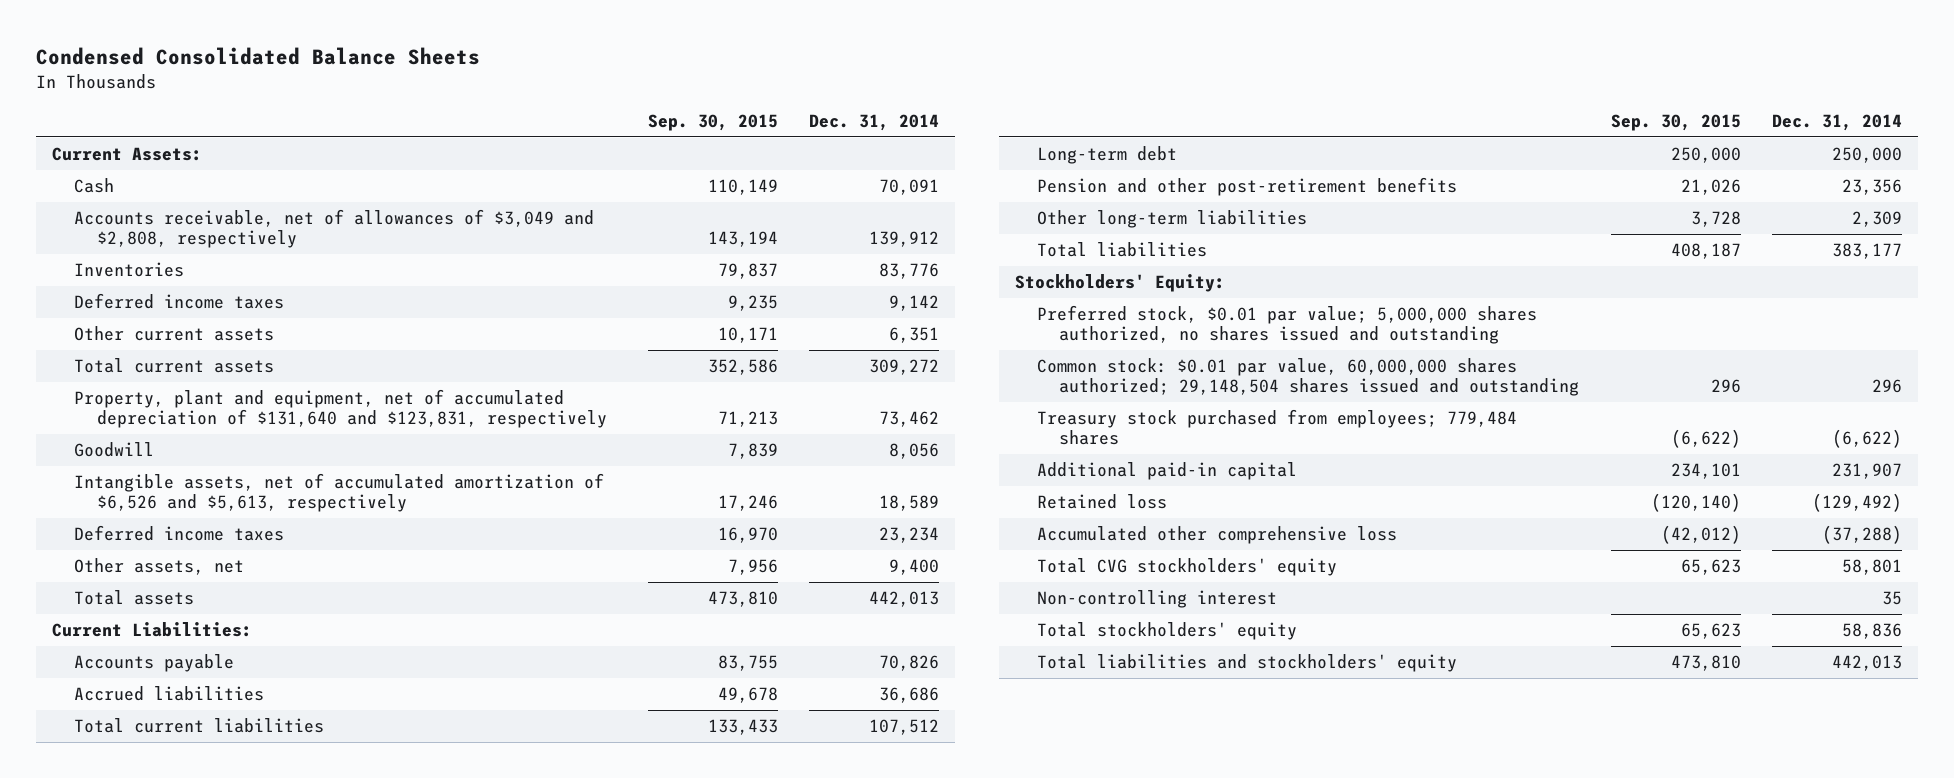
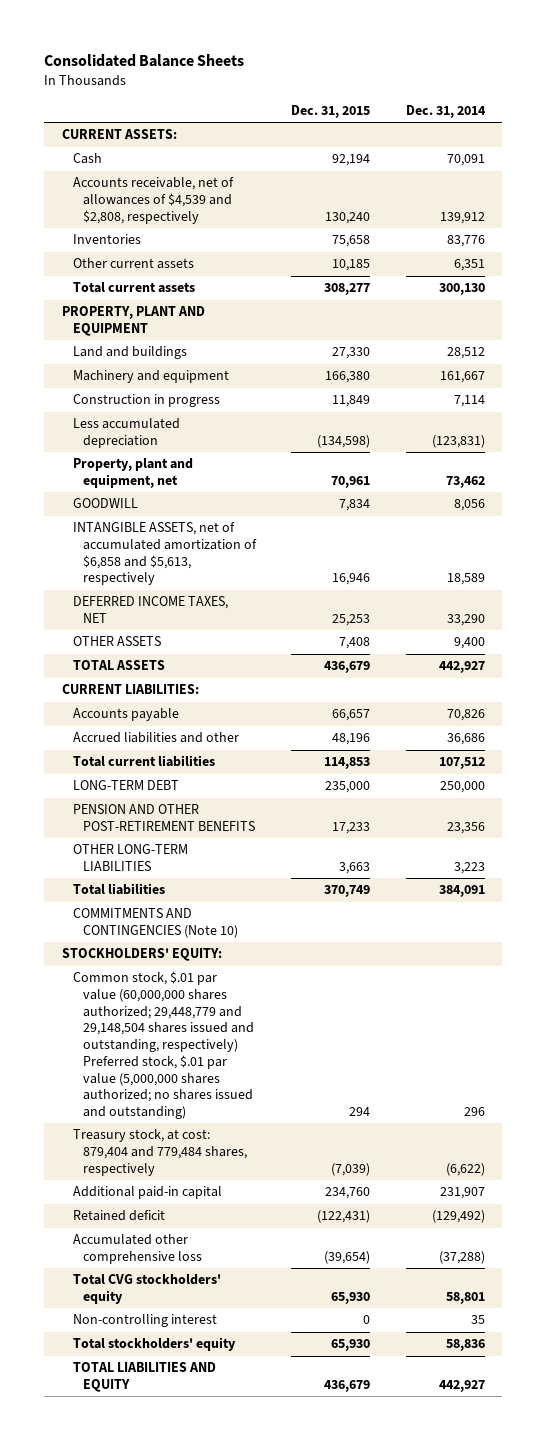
- Condensed Consolidated Balance Sheets
+ Consolidated Balance Sheets
- | Sep. 30, 2015 | Dec. 31, 2014
+ | Dec. 31, 2015 | Dec. 31, 2014
- Current Assets:
+ CURRENT ASSETS:
- Accounts receivable, net of allowances of $3,049 and $2,808, respectively | 143,194 | 139,912
+ Accounts receivable, net of allowances of $4,539 and $2,808, respectively | 130,240 | 139,912
- Deferred income taxes | 9,235 | 9,142
- Total current assets | 352,586 | 309,272
- Property, plant and equipment, net of accumulated depreciation of $131,640 and $123,831, respectively | 71,213 | 73,462
- Goodwill | 7,839 | 8,056
- Intangible assets, net of accumulated amortization of $6,526 and $5,613, respectively | 17,246 | 18,589
- Deferred income taxes | 16,970 | 23,234
- Other assets, net | 7,956 | 9,400
- Total assets | 473,810 | 442,013
- Current Liabilities:
+ Total current assets | 308,277 | 300,130
+ PROPERTY, PLANT AND EQUIPMENT
+ Land and buildings | 27,330 | 28,512
+ Machinery and equipment | 166,380 | 161,667
+ Construction in progress | 11,849 | 7,114
+ Less accumulated depreciation | (134,598) | (123,831)
+ Property, plant and equipment, net | 70,961 | 73,462
+ GOODWILL | 7,834 | 8,056
+ INTANGIBLE ASSETS, net of accumulated amortization of $6,858 and $5,613, respectively | 16,946 | 18,589
+ DEFERRED INCOME TAXES, NET | 25,253 | 33,290
+ OTHER ASSETS | 7,408 | 9,400
+ TOTAL ASSETS | 436,679 | 442,927
+ CURRENT LIABILITIES:
- Accrued liabilities | 49,678 | 36,686
+ Accrued liabilities and other | 48,196 | 36,686
- Long-term debt | 250,000 | 250,000
- Pension and other post-retirement benefits | 21,026 | 23,356
- Other long-term liabilities | 3,728 | 2,309
- Total liabilities | 408,187 | 383,177
- Stockholders' Equity:
- Preferred stock, $0.01 par value; 5,000,000 shares authorized, no shares issued and outstanding
- Common stock: $0.01 par value, 60,000,000 shares authorized; 29,148,504 shares issued and outstanding | 296 | 296
- Treasury stock purchased from employees; 779,484 shares | (6,622) | (6,622)
+ LONG-TERM DEBT | 235,000 | 250,000
+ PENSION AND OTHER POST-RETIREMENT BENEFITS | 17,233 | 23,356
+ OTHER LONG-TERM LIABILITIES | 3,663 | 3,223
+ Total liabilities | 370,749 | 384,091
+ COMMITMENTS AND CONTINGENCIES (Note 10)
+ STOCKHOLDERS' EQUITY:
+ Common stock, $.01 par value (60,000,000 shares authorized; 29,448,779 and 29,148,504 shares issued and outstanding, respectively) Preferred stock, $.01 par value (5,000,000 shares authorized; no shares issued and outstanding) | 294 | 296
+ Treasury stock, at cost: 879,404 and 779,484 shares, respectively | (7,039) | (6,622)
- Retained loss | (120,140) | (129,492)
+ Retained deficit | (122,431) | (129,492)
- Total liabilities and stockholders' equity | 473,810 | 442,013
+ TOTAL LIABILITIES AND EQUITY | 436,679 | 442,927

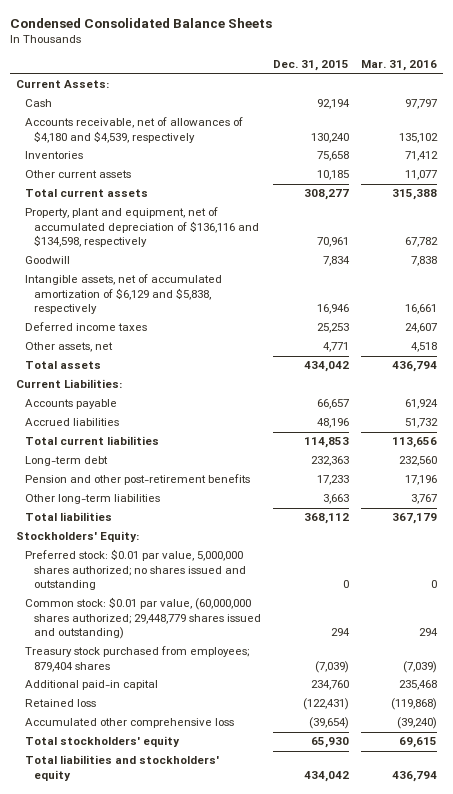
- Consolidated Balance Sheets
+ Condensed Consolidated Balance Sheets
- | Dec. 31, 2015 | Dec. 31, 2014
+ | Dec. 31, 2015 | Mar. 31, 2016
- CURRENT ASSETS:
+ Current Assets:
- Accounts receivable, net of allowances of $4,539 and $2,808, respectively | 130,240 | 139,912
+ Accounts receivable, net of allowances of $4,180 and $4,539, respectively | 130,240 | 135,102
- PROPERTY, PLANT AND EQUIPMENT
- Land and buildings | 27,330 | 28,512
- Machinery and equipment | 166,380 | 161,667
- Construction in progress | 11,849 | 7,114
- Less accumulated depreciation | (134,598) | (123,831)
- Property, plant and equipment, net | 70,961 | 73,462
- GOODWILL | 7,834 | 8,056
- INTANGIBLE ASSETS, net of accumulated amortization of $6,858 and $5,613, respectively | 16,946 | 18,589
- DEFERRED INCOME TAXES, NET | 25,253 | 33,290
- OTHER ASSETS | 7,408 | 9,400
- TOTAL ASSETS | 436,679 | 442,927
- CURRENT LIABILITIES:
+ Property, plant and equipment, net of accumulated depreciation of $136,116 and $134,598, respectively | 70,961 | 67,782
+ Goodwill | 7,834 | 7,838
+ Intangible assets, net of accumulated amortization of $6,129 and $5,838, respectively | 16,946 | 16,661
+ Deferred income taxes | 25,253 | 24,607
+ Other assets, net | 4,771 | 4,518
+ Total assets | 434,042 | 436,794
+ Current Liabilities:
- Accrued liabilities and other | 48,196 | 36,686
+ Accrued liabilities | 48,196 | 51,732
- LONG-TERM DEBT | 235,000 | 250,000
- PENSION AND OTHER POST-RETIREMENT BENEFITS | 17,233 | 23,356
- OTHER LONG-TERM LIABILITIES | 3,663 | 3,223
- Total liabilities | 370,749 | 384,091
- COMMITMENTS AND CONTINGENCIES (Note 10)
- STOCKHOLDERS' EQUITY:
- Common stock, $.01 par value (60,000,000 shares authorized; 29,448,779 and 29,148,504 shares issued and outstanding, respectively) Preferred stock, $.01 par value (5,000,000 shares authorized; no shares issued and outstanding) | 294 | 296
- Treasury stock, at cost: 879,404 and 779,484 shares, respectively | (7,039) | (6,622)
+ Long-term debt | 232,363 | 232,560
+ Pension and other post-retirement benefits | 17,233 | 17,196
+ Other long-term liabilities | 3,663 | 3,767
+ Total liabilities | 368,112 | 367,179
+ Stockholders' Equity:
+ Preferred stock: $0.01 par value, 5,000,000 shares authorized; no shares issued and outstanding | 0 | 0
+ Common stock: $0.01 par value, (60,000,000 shares authorized; 29,448,779 shares issued and outstanding) | 294 | 294
+ Treasury stock purchased from employees; 879,404 shares | (7,039) | (7,039)
- Retained deficit | (122,431) | (129,492)
+ Retained loss | (122,431) | (119,868)
- Total CVG stockholders' equity | 65,930 | 58,801
- Non-controlling interest | 0 | 35
- TOTAL LIABILITIES AND EQUITY | 436,679 | 442,927
+ Total liabilities and stockholders' equity | 434,042 | 436,794

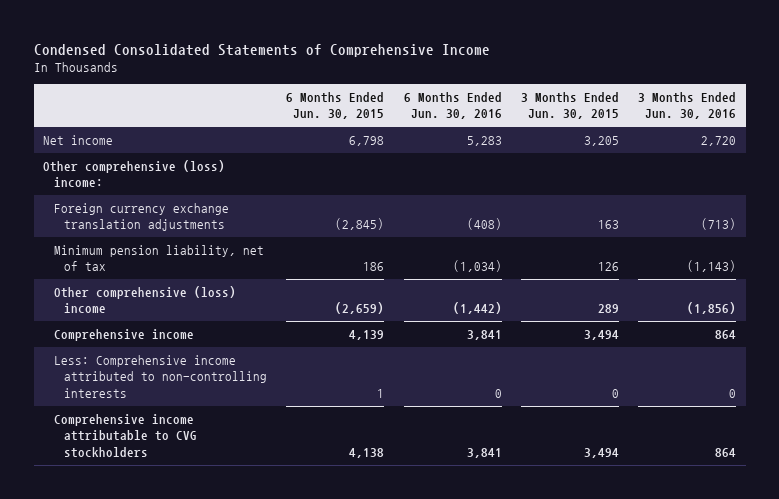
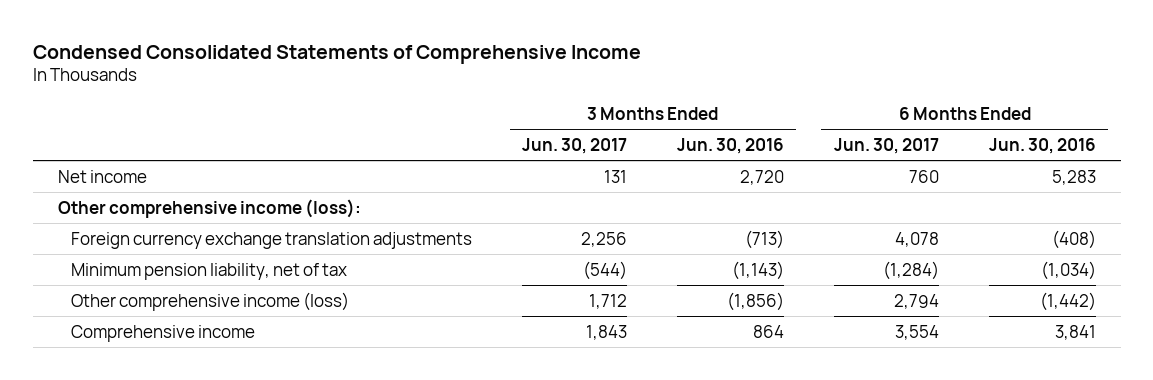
- | 6 Months Ended Jun. 30, 2015 | 6 Months Ended Jun. 30, 2016 | 3 Months Ended Jun. 30, 2015 | 3 Months Ended Jun. 30, 2016
+ | 3 Months Ended Jun. 30, 2017 | 3 Months Ended Jun. 30, 2016 | 6 Months Ended Jun. 30, 2017 | 6 Months Ended Jun. 30, 2016
- Other comprehensive (loss) income:
+ Other comprehensive income (loss):
- Other comprehensive (loss) income | (2,659) | (1,442) | 289 | (1,856)
+ Other comprehensive income (loss) | 1,712 | (1,856) | 2,794 | (1,442)
- Less: Comprehensive income attributed to non-controlling interests | 1 | 0 | 0 | 0
- Comprehensive income attributable to CVG stockholders | 4,138 | 3,841 | 3,494 | 864

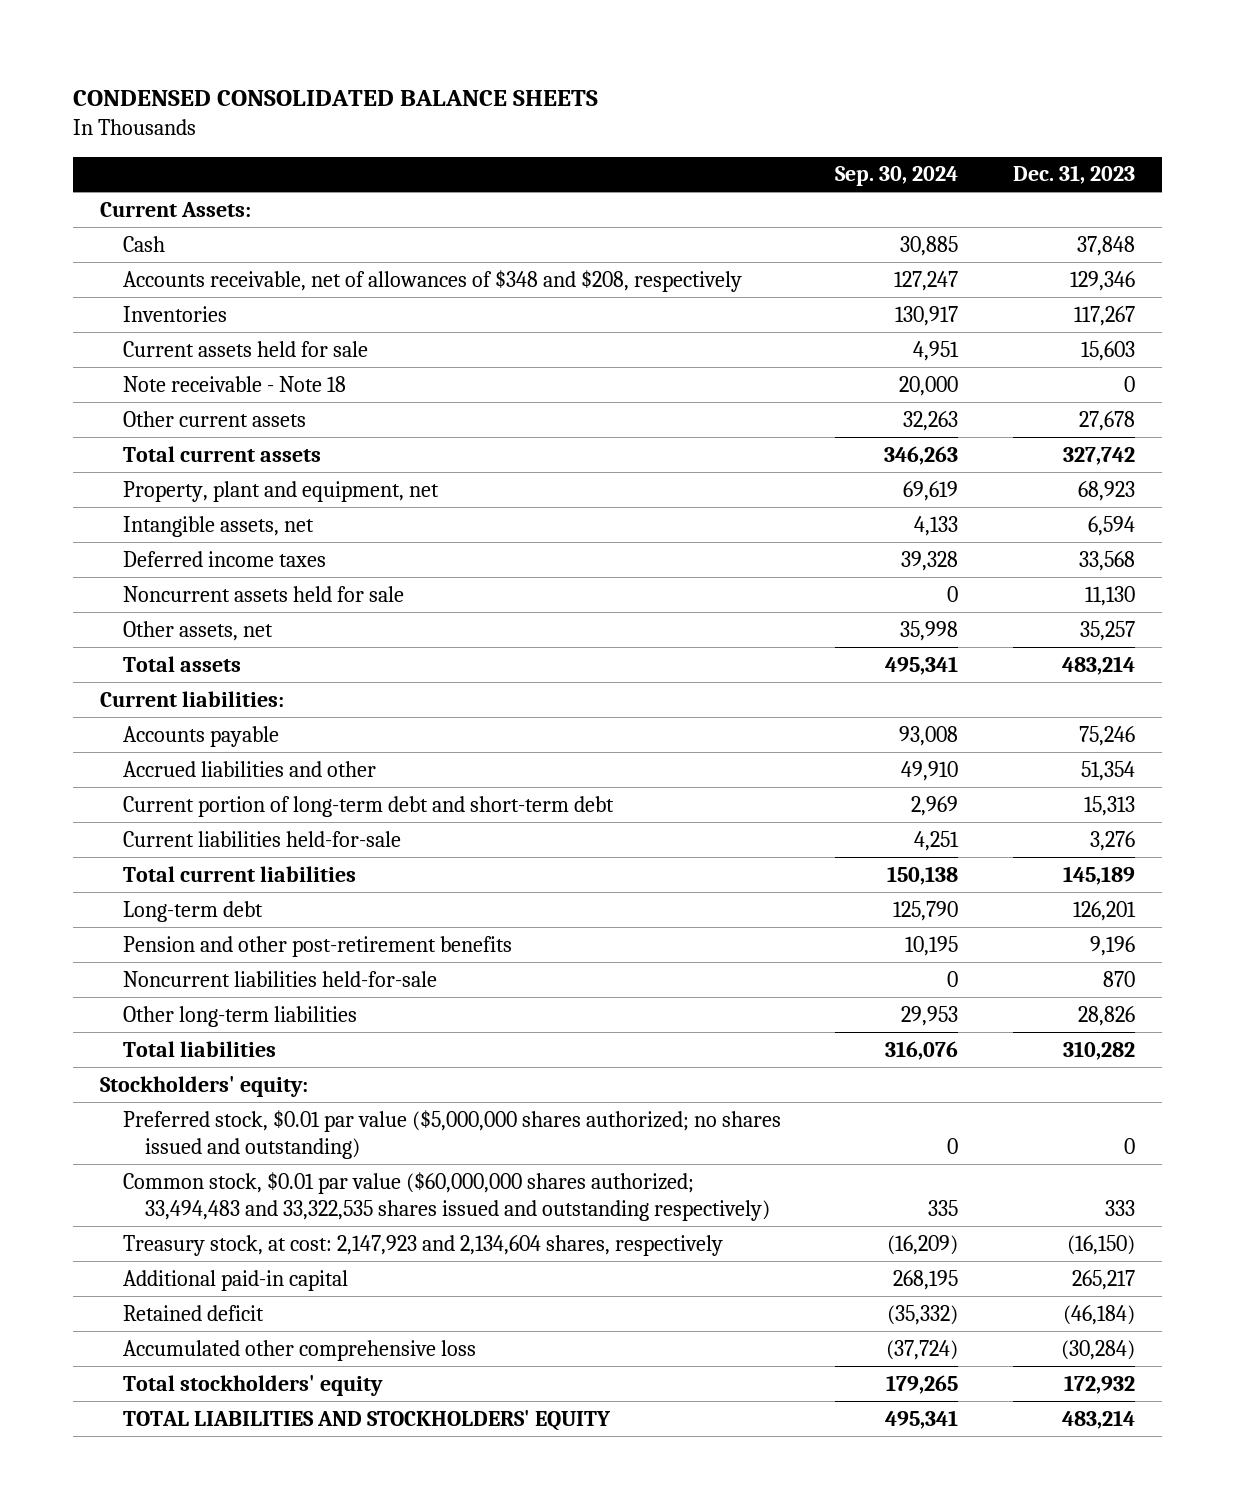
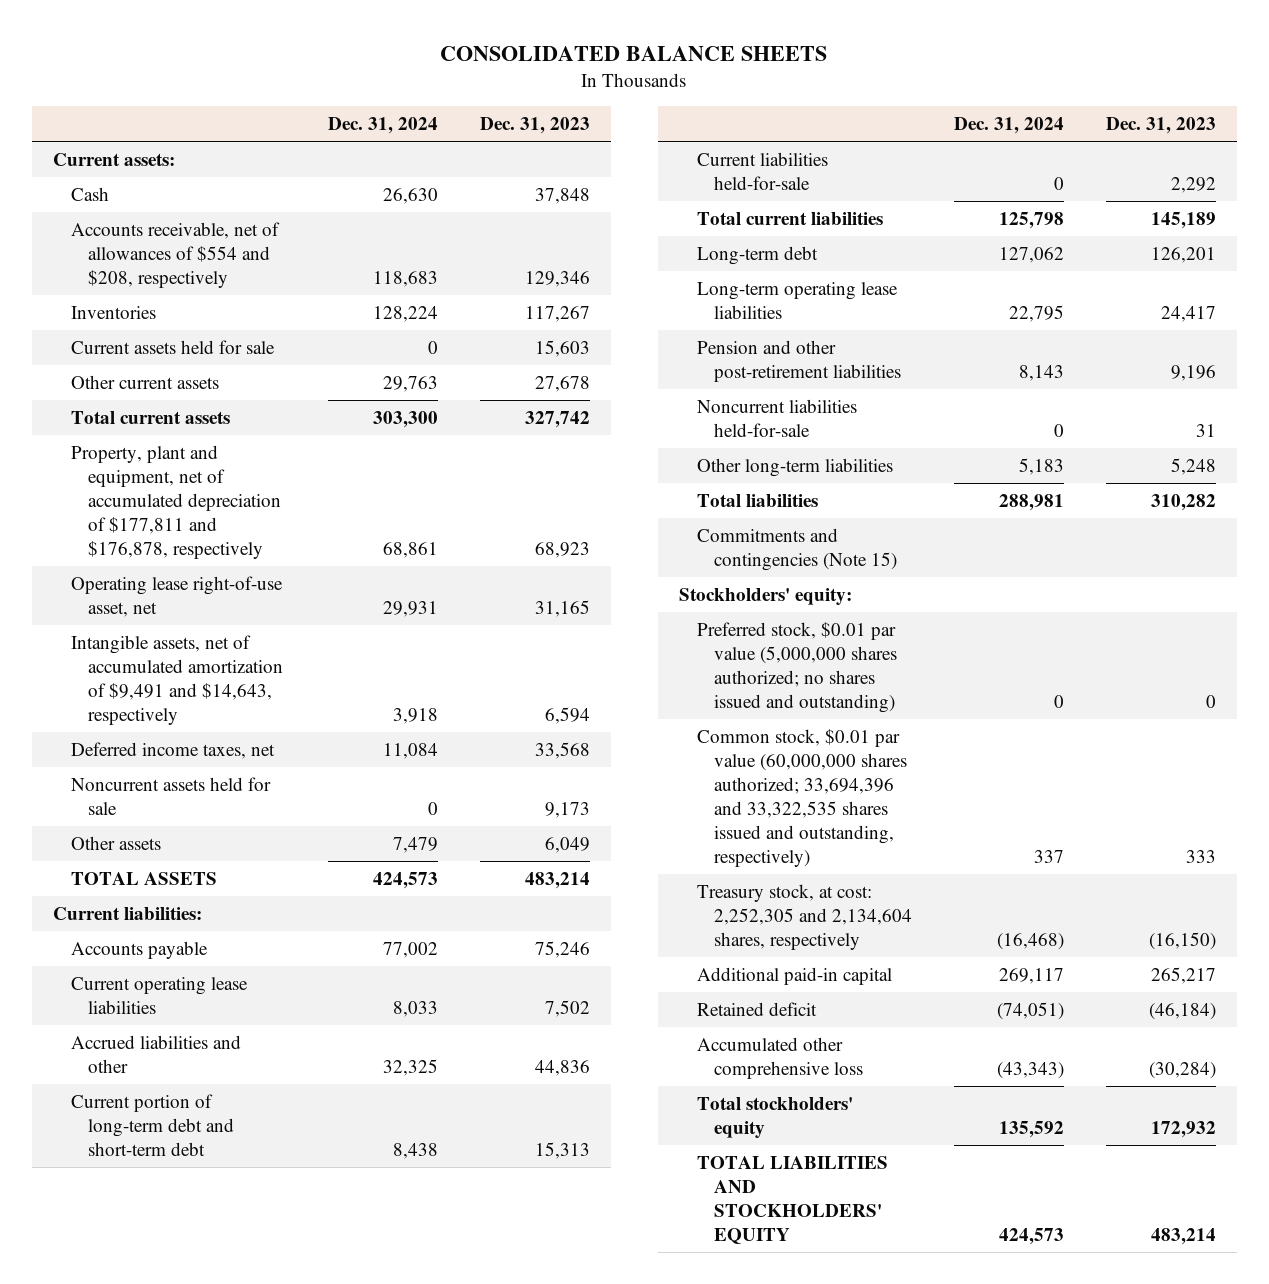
- CONDENSED CONSOLIDATED BALANCE SHEETS
+ CONSOLIDATED BALANCE SHEETS
- | Sep. 30, 2024 | Dec. 31, 2023
+ | Dec. 31, 2024 | Dec. 31, 2023
- Current Assets:
+ Current assets:
- Accounts receivable, net of allowances of $348 and $208, respectively | 127,247 | 129,346
+ Accounts receivable, net of allowances of $554 and $208, respectively | 118,683 | 129,346
- Note receivable - Note 18 | 20,000 | 0
- Property, plant and equipment, net | 69,619 | 68,923
- Intangible assets, net | 4,133 | 6,594
- Deferred income taxes | 39,328 | 33,568
- Noncurrent assets held for sale | 0 | 11,130
- Other assets, net | 35,998 | 35,257
- Total assets | 495,341 | 483,214
+ Property, plant and equipment, net of accumulated depreciation of $177,811 and $176,878, respectively | 68,861 | 68,923
+ Operating lease right-of-use asset, net | 29,931 | 31,165
+ Intangible assets, net of accumulated amortization of $9,491 and $14,643, respectively | 3,918 | 6,594
+ Deferred income taxes, net | 11,084 | 33,568
+ Noncurrent assets held for sale | 0 | 9,173
+ Other assets | 7,479 | 6,049
+ TOTAL ASSETS | 424,573 | 483,214
- Accrued liabilities and other | 49,910 | 51,354
+ Current operating lease liabilities | 8,033 | 7,502
+ Accrued liabilities and other | 32,325 | 44,836
- Current liabilities held-for-sale | 4,251 | 3,276
+ Current liabilities held-for-sale | 0 | 2,292
- Pension and other post-retirement benefits | 10,195 | 9,196
- Noncurrent liabilities held-for-sale | 0 | 870
- Other long-term liabilities | 29,953 | 28,826
+ Long-term operating lease liabilities | 22,795 | 24,417
+ Pension and other post-retirement liabilities | 8,143 | 9,196
+ Noncurrent liabilities held-for-sale | 0 | 31
+ Other long-term liabilities | 5,183 | 5,248
+ Commitments and contingencies (Note 15)
- Preferred stock, $0.01 par value ($5,000,000 shares authorized; no shares issued and outstanding) | 0 | 0
- Common stock, $0.01 par value ($60,000,000 shares authorized; 33,494,483 and 33,322,535 shares issued and outstanding respectively) | 335 | 333
- Treasury stock, at cost: 2,147,923 and 2,134,604 shares, respectively | (16,209) | (16,150)
+ Preferred stock, $0.01 par value (5,000,000 shares authorized; no shares issued and outstanding) | 0 | 0
+ Common stock, $0.01 par value (60,000,000 shares authorized; 33,694,396 and 33,322,535 shares issued and outstanding, respectively) | 337 | 333
+ Treasury stock, at cost: 2,252,305 and 2,134,604 shares, respectively | (16,468) | (16,150)

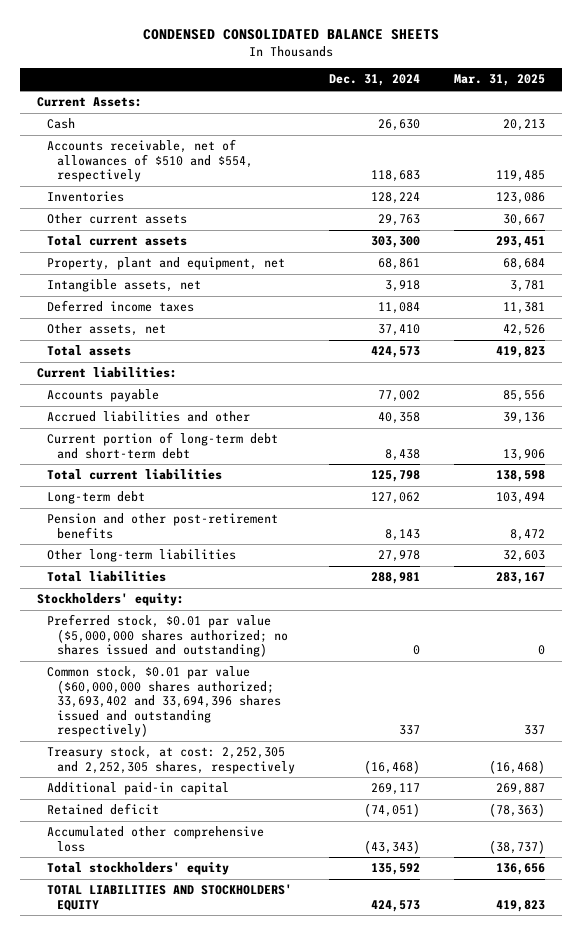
- CONSOLIDATED BALANCE SHEETS
+ CONDENSED CONSOLIDATED BALANCE SHEETS
- | Dec. 31, 2024 | Dec. 31, 2023
+ | Dec. 31, 2024 | Mar. 31, 2025
- Current assets:
+ Current Assets:
- Accounts receivable, net of allowances of $554 and $208, respectively | 118,683 | 129,346
+ Accounts receivable, net of allowances of $510 and $554, respectively | 118,683 | 119,485
- Current assets held for sale | 0 | 15,603
- Property, plant and equipment, net of accumulated depreciation of $177,811 and $176,878, respectively | 68,861 | 68,923
- Operating lease right-of-use asset, net | 29,931 | 31,165
- Intangible assets, net of accumulated amortization of $9,491 and $14,643, respectively | 3,918 | 6,594
- Deferred income taxes, net | 11,084 | 33,568
- Noncurrent assets held for sale | 0 | 9,173
- Other assets | 7,479 | 6,049
- TOTAL ASSETS | 424,573 | 483,214
+ Property, plant and equipment, net | 68,861 | 68,684
+ Intangible assets, net | 3,918 | 3,781
+ Deferred income taxes | 11,084 | 11,381
+ Other assets, net | 37,410 | 42,526
+ Total assets | 424,573 | 419,823
- Current operating lease liabilities | 8,033 | 7,502
- Accrued liabilities and other | 32,325 | 44,836
+ Accrued liabilities and other | 40,358 | 39,136
- Current liabilities held-for-sale | 0 | 2,292
- Long-term operating lease liabilities | 22,795 | 24,417
- Pension and other post-retirement liabilities | 8,143 | 9,196
- Noncurrent liabilities held-for-sale | 0 | 31
- Other long-term liabilities | 5,183 | 5,248
+ Pension and other post-retirement benefits | 8,143 | 8,472
+ Other long-term liabilities | 27,978 | 32,603
- Commitments and contingencies (Note 15)
- Preferred stock, $0.01 par value (5,000,000 shares authorized; no shares issued and outstanding) | 0 | 0
- Common stock, $0.01 par value (60,000,000 shares authorized; 33,694,396 and 33,322,535 shares issued and outstanding, respectively) | 337 | 333
- Treasury stock, at cost: 2,252,305 and 2,134,604 shares, respectively | (16,468) | (16,150)
+ Preferred stock, $0.01 par value ($5,000,000 shares authorized; no shares issued and outstanding) | 0 | 0
+ Common stock, $0.01 par value ($60,000,000 shares authorized; 33,693,402 and 33,694,396 shares issued and outstanding respectively) | 337 | 337
+ Treasury stock, at cost: 2,252,305 and 2,252,305 shares, respectively | (16,468) | (16,468)

